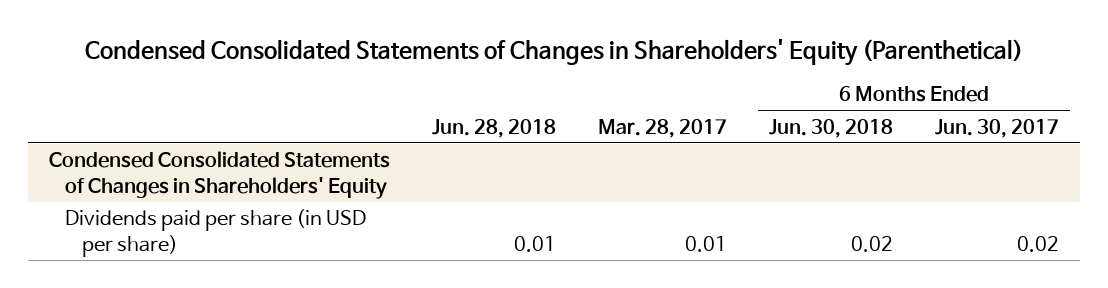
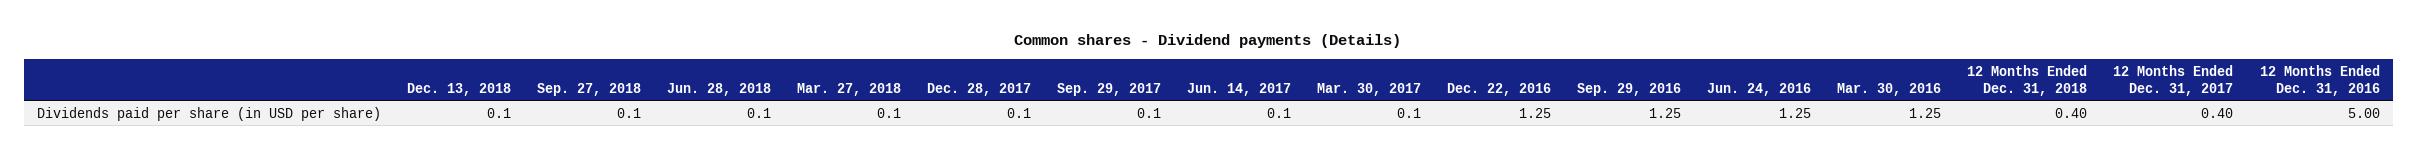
- Condensed Consolidated Statements of Changes in Shareholders' Equity (Parenthetical)
+ Common shares - Dividend payments (Details)
- | Jun. 28, 2018 | Mar. 28, 2017 | 6 Months Ended Jun. 30, 2018 | 6 Months Ended Jun. 30, 2017
+ | Dec. 13, 2018 | Sep. 27, 2018 | Jun. 28, 2018 | Mar. 27, 2018 | Dec. 28, 2017 | Sep. 29, 2017 | Jun. 14, 2017 | Mar. 30, 2017 | Dec. 22, 2016 | Sep. 29, 2016 | Jun. 24, 2016 | Mar. 30, 2016 | 12 Months Ended Dec. 31, 2018 | 12 Months Ended Dec. 31, 2017 | 12 Months Ended Dec. 31, 2016
- Condensed Consolidated Statements of Changes in Shareholders' Equity
- Dividends paid per share (in USD per share) | 0.01 | 0.01 | 0.02 | 0.02
+ Dividends paid per share (in USD per share) | 0.1 | 0.1 | 0.1 | 0.1 | 0.1 | 0.1 | 0.1 | 0.1 | 1.25 | 1.25 | 1.25 | 1.25 | 0.40 | 0.40 | 5.00

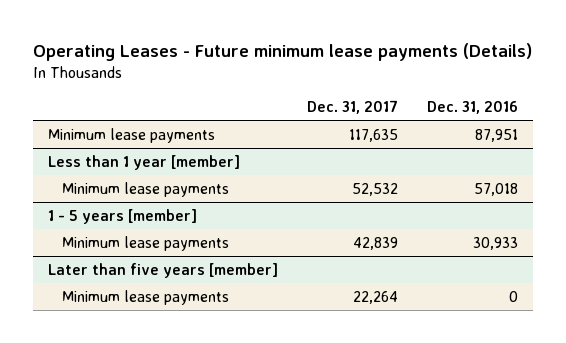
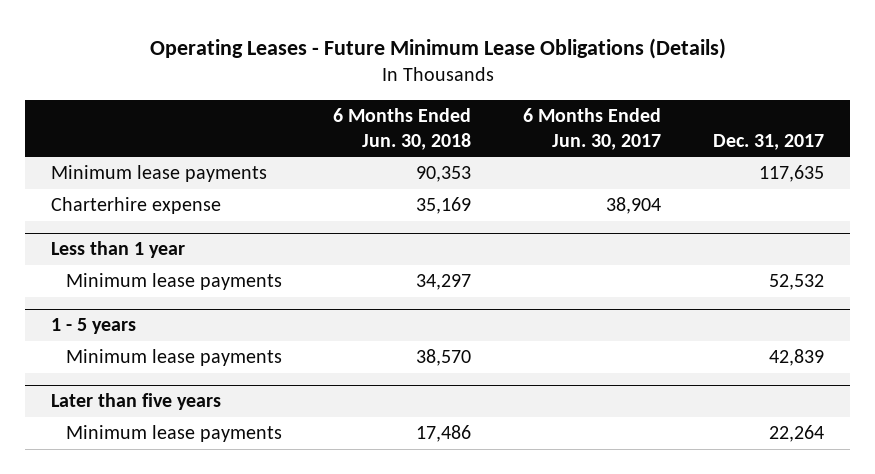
- Operating Leases - Future minimum lease payments (Details)
+ Operating Leases - Future Minimum Lease Obligations (Details)
- | Dec. 31, 2017 | Dec. 31, 2016
+ | 6 Months Ended Jun. 30, 2018 | 6 Months Ended Jun. 30, 2017 | Dec. 31, 2017
- Less than 1 year [member]
+ Charterhire expense | 35,169 | 38,904 |
+ Less than 1 year
- 1 - 5 years [member]
+ 1 - 5 years
- Later than five years [member]
+ Later than five years

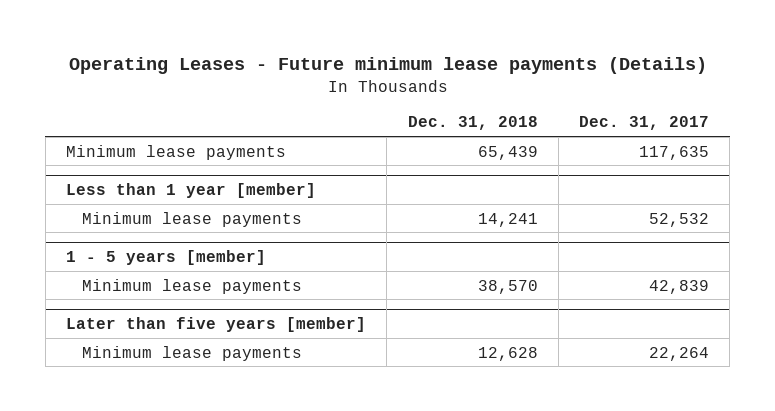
- Operating Leases - Future Minimum Lease Obligations (Details)
+ Operating Leases - Future minimum lease payments (Details)
- | 6 Months Ended Jun. 30, 2018 | 6 Months Ended Jun. 30, 2017 | Dec. 31, 2017
+ | Dec. 31, 2018 | Dec. 31, 2017
- Charterhire expense | 35,169 | 38,904 |
- Less than 1 year
+ Less than 1 year [member]
- 1 - 5 years
+ 1 - 5 years [member]
- Later than five years
+ Later than five years [member]

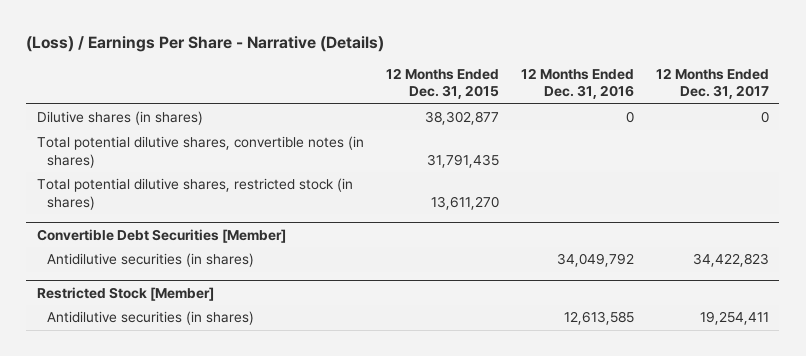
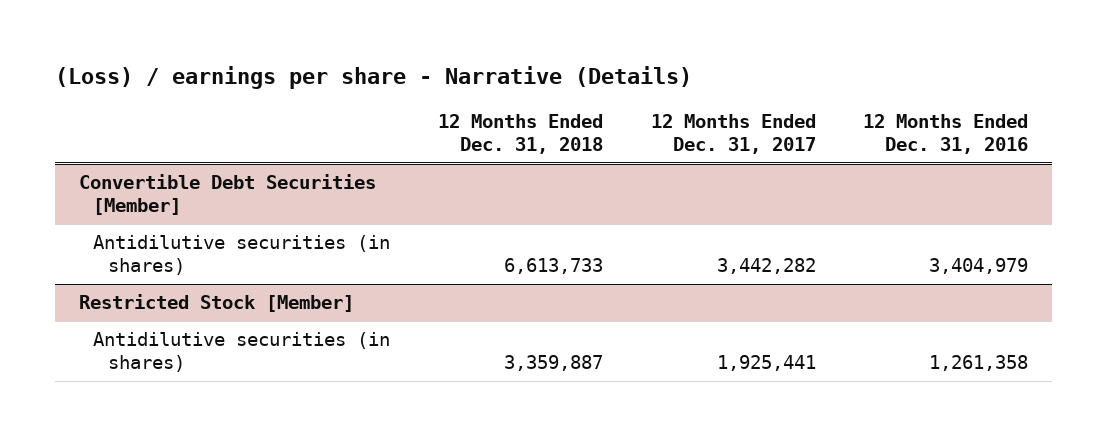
- (Loss) / Earnings Per Share - Narrative (Details)
+ (Loss) / earnings per share - Narrative (Details)
- | 12 Months Ended Dec. 31, 2015 | 12 Months Ended Dec. 31, 2016 | 12 Months Ended Dec. 31, 2017
+ | 12 Months Ended Dec. 31, 2018 | 12 Months Ended Dec. 31, 2017 | 12 Months Ended Dec. 31, 2016
- Dilutive shares (in shares) | 38,302,877 | 0 | 0
- Total potential dilutive shares, convertible notes (in shares) | 31,791,435 | |
- Total potential dilutive shares, restricted stock (in shares) | 13,611,270 | |
@ Convertible Debt Securities [Member]
- Antidilutive securities (in shares) | | 34,049,792 | 34,422,823
+ Antidilutive securities (in shares) | 6,613,733 | 3,442,282 | 3,404,979
@ Restricted Stock [Member]
- Antidilutive securities (in shares) | | 12,613,585 | 19,254,411
+ Antidilutive securities (in shares) | 3,359,887 | 1,925,441 | 1,261,358

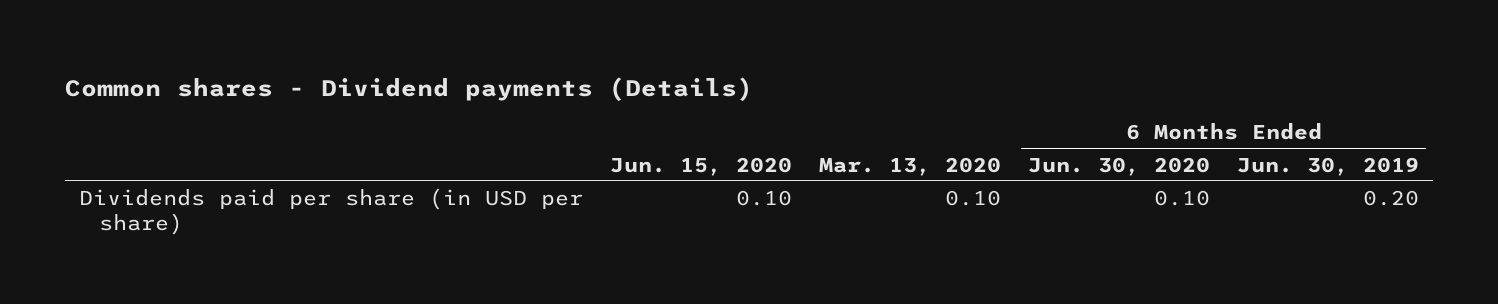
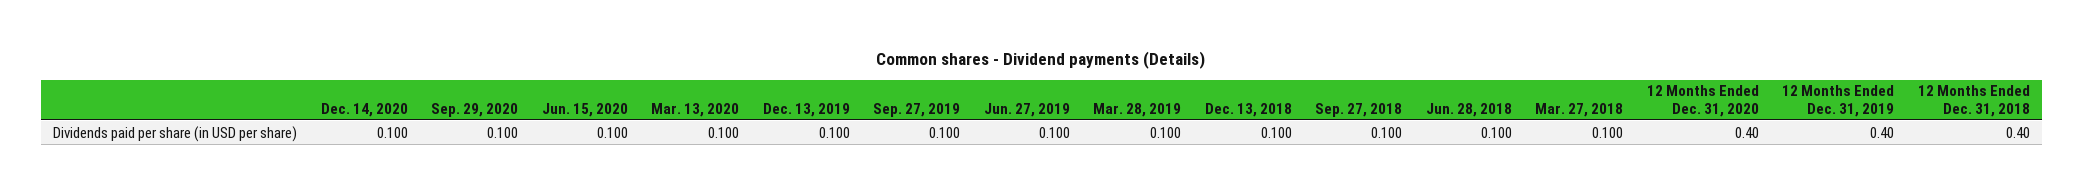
- | Jun. 15, 2020 | Mar. 13, 2020 | 6 Months Ended Jun. 30, 2020 | 6 Months Ended Jun. 30, 2019
+ | Dec. 14, 2020 | Sep. 29, 2020 | Jun. 15, 2020 | Mar. 13, 2020 | Dec. 13, 2019 | Sep. 27, 2019 | Jun. 27, 2019 | Mar. 28, 2019 | Dec. 13, 2018 | Sep. 27, 2018 | Jun. 28, 2018 | Mar. 27, 2018 | 12 Months Ended Dec. 31, 2020 | 12 Months Ended Dec. 31, 2019 | 12 Months Ended Dec. 31, 2018
- Dividends paid per share (in USD per share) | 0.10 | 0.10 | 0.10 | 0.20
+ Dividends paid per share (in USD per share) | 0.100 | 0.100 | 0.100 | 0.100 | 0.100 | 0.100 | 0.100 | 0.100 | 0.100 | 0.100 | 0.100 | 0.100 | 0.40 | 0.40 | 0.40

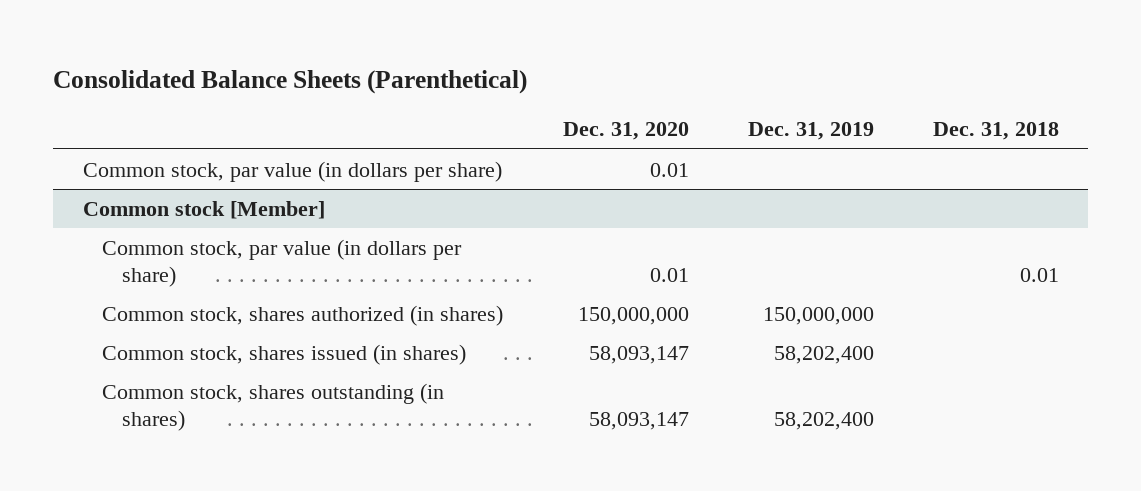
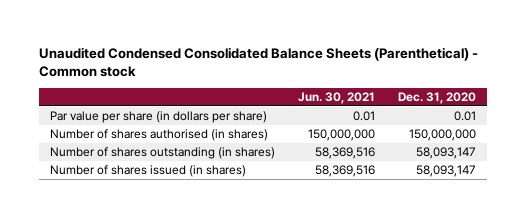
- Consolidated Balance Sheets (Parenthetical)
+ Unaudited Condensed Consolidated Balance Sheets (Parenthetical) - Common stock
- | Dec. 31, 2020 | Dec. 31, 2019 | Dec. 31, 2018
+ | Jun. 30, 2021 | Dec. 31, 2020
- Common stock, par value (in dollars per share) | 0.01 | |
- Common stock [Member]
- Common stock, par value (in dollars per share) | 0.01 | | 0.01
- Common stock, shares authorized (in shares) | 150,000,000 | 150,000,000 |
- Common stock, shares issued (in shares) | 58,093,147 | 58,202,400 |
- Common stock, shares outstanding (in shares) | 58,093,147 | 58,202,400 |
+ Par value per share (in dollars per share) | 0.01 | 0.01
+ Number of shares authorised (in shares) | 150,000,000 | 150,000,000
+ Number of shares outstanding (in shares) | 58,369,516 | 58,093,147
+ Number of shares issued (in shares) | 58,369,516 | 58,093,147

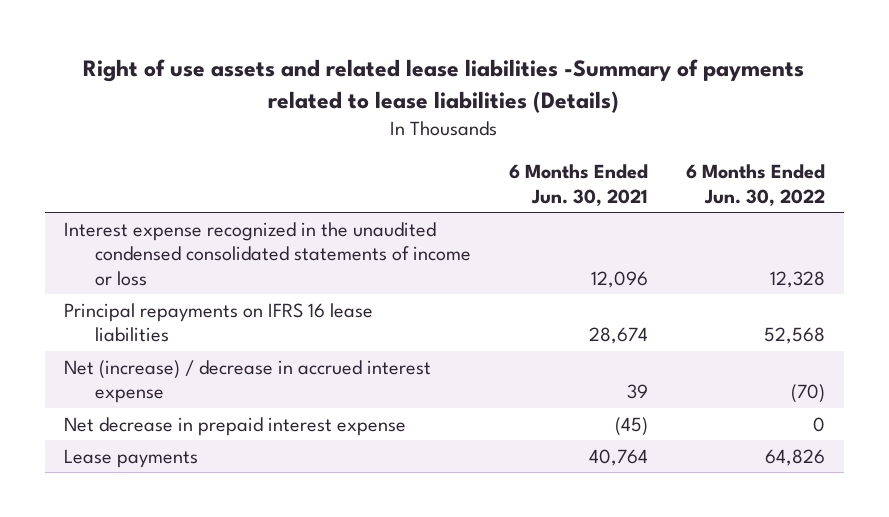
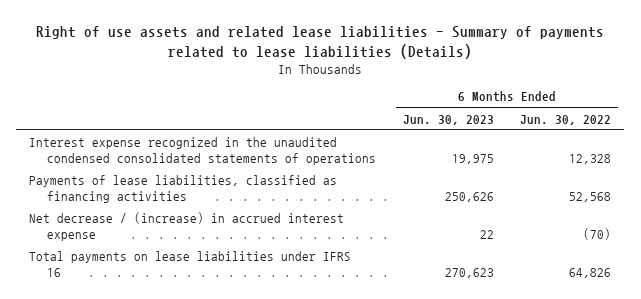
- Right of use assets and related lease liabilities -Summary of payments related to lease liabilities (Details)
+ Right of use assets and related lease liabilities - Summary of payments related to lease liabilities (Details)
- | 6 Months Ended Jun. 30, 2021 | 6 Months Ended Jun. 30, 2022
+ | 6 Months Ended Jun. 30, 2023 | 6 Months Ended Jun. 30, 2022
- Interest expense recognized in the unaudited condensed consolidated statements of income or loss | 12,096 | 12,328
- Principal repayments on IFRS 16 lease liabilities | 28,674 | 52,568
- Net (increase) / decrease in accrued interest expense | 39 | (70)
- Net decrease in prepaid interest expense | (45) | 0
- Lease payments | 40,764 | 64,826
+ Interest expense recognized in the unaudited condensed consolidated statements of operations | 19,975 | 12,328
+ Payments of lease liabilities, classified as financing activities | 250,626 | 52,568
+ Net decrease / (increase) in accrued interest expense | 22 | (70)
+ Total payments on lease liabilities under IFRS 16 | 270,623 | 64,826

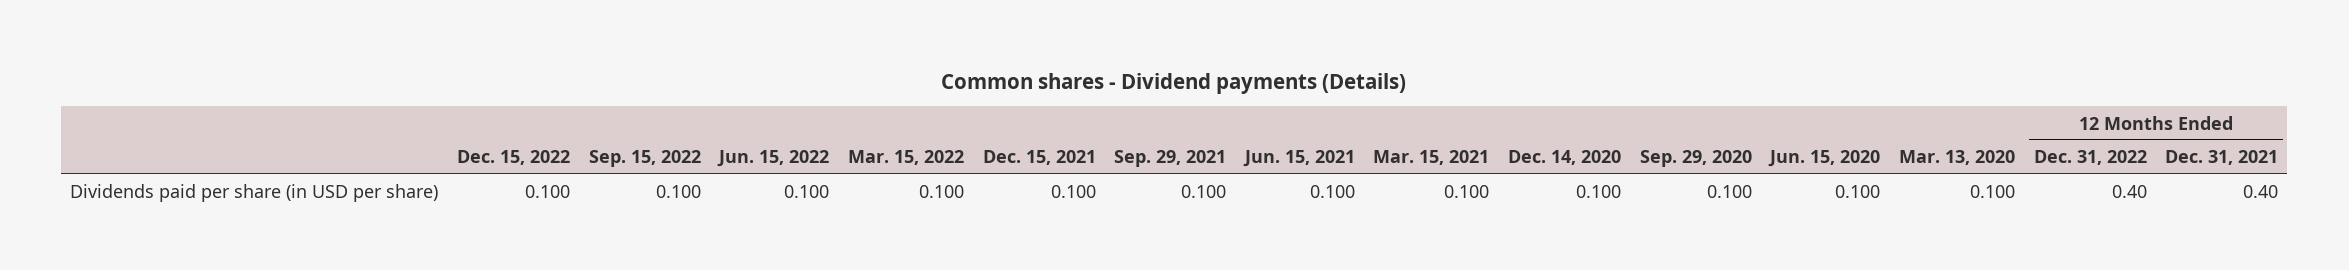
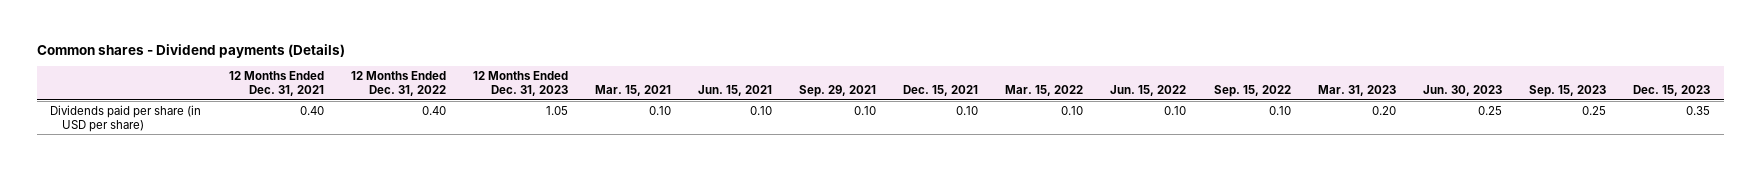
- | Dec. 15, 2022 | Sep. 15, 2022 | Jun. 15, 2022 | Mar. 15, 2022 | Dec. 15, 2021 | Sep. 29, 2021 | Jun. 15, 2021 | Mar. 15, 2021 | Dec. 14, 2020 | Sep. 29, 2020 | Jun. 15, 2020 | Mar. 13, 2020 | 12 Months Ended Dec. 31, 2022 | 12 Months Ended Dec. 31, 2021
+ | 12 Months Ended Dec. 31, 2021 | 12 Months Ended Dec. 31, 2022 | 12 Months Ended Dec. 31, 2023 | Mar. 15, 2021 | Jun. 15, 2021 | Sep. 29, 2021 | Dec. 15, 2021 | Mar. 15, 2022 | Jun. 15, 2022 | Sep. 15, 2022 | Mar. 31, 2023 | Jun. 30, 2023 | Sep. 15, 2023 | Dec. 15, 2023
- Dividends paid per share (in USD per share) | 0.100 | 0.100 | 0.100 | 0.100 | 0.100 | 0.100 | 0.100 | 0.100 | 0.100 | 0.100 | 0.100 | 0.100 | 0.40 | 0.40
+ Dividends paid per share (in USD per share) | 0.40 | 0.40 | 1.05 | 0.10 | 0.10 | 0.10 | 0.10 | 0.10 | 0.10 | 0.10 | 0.20 | 0.25 | 0.25 | 0.35

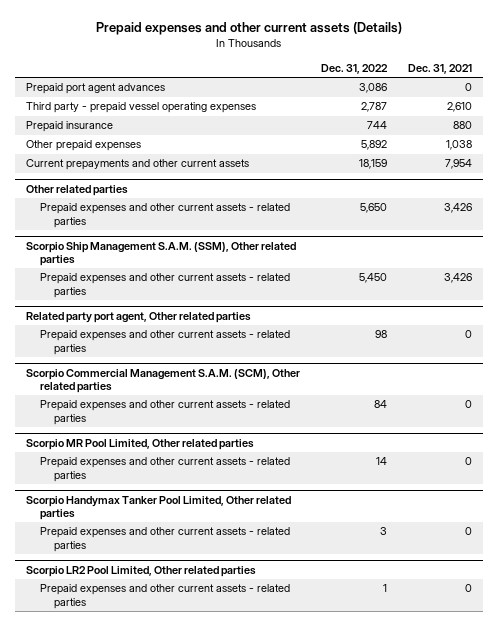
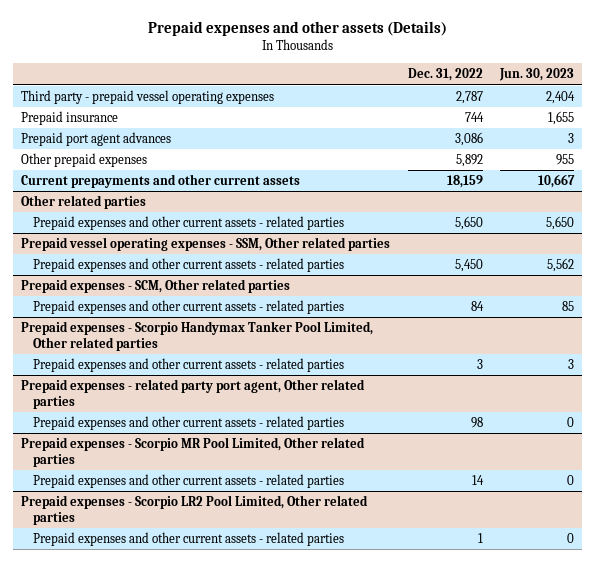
- Prepaid expenses and other current assets (Details)
+ Prepaid expenses and other assets (Details)
- | Dec. 31, 2022 | Dec. 31, 2021
+ | Dec. 31, 2022 | Jun. 30, 2023
moved down: Prepaid port agent advances | 3,086 | 3
- Scorpio Ship Management S.A.M. (SSM), Other related parties
+ Prepaid vessel operating expenses - SSM, Other related parties
- Related party port agent, Other related parties
- Prepaid expenses and other current assets - related parties | 98 | 0
- Scorpio Commercial Management S.A.M. (SCM), Other related parties
+ Prepaid expenses - SCM, Other related parties
- Scorpio MR Pool Limited, Other related parties
- Prepaid expenses and other current assets - related parties | 14 | 0
- Scorpio Handymax Tanker Pool Limited, Other related parties
+ Prepaid expenses - Scorpio Handymax Tanker Pool Limited, Other related parties
- Scorpio LR2 Pool Limited, Other related parties
+ Prepaid expenses - related party port agent, Other related parties
+ Prepaid expenses and other current assets - related parties | 98 | 0
+ Prepaid expenses - Scorpio MR Pool Limited, Other related parties
+ Prepaid expenses and other current assets - related parties | 14 | 0
+ Prepaid expenses - Scorpio LR2 Pool Limited, Other related parties

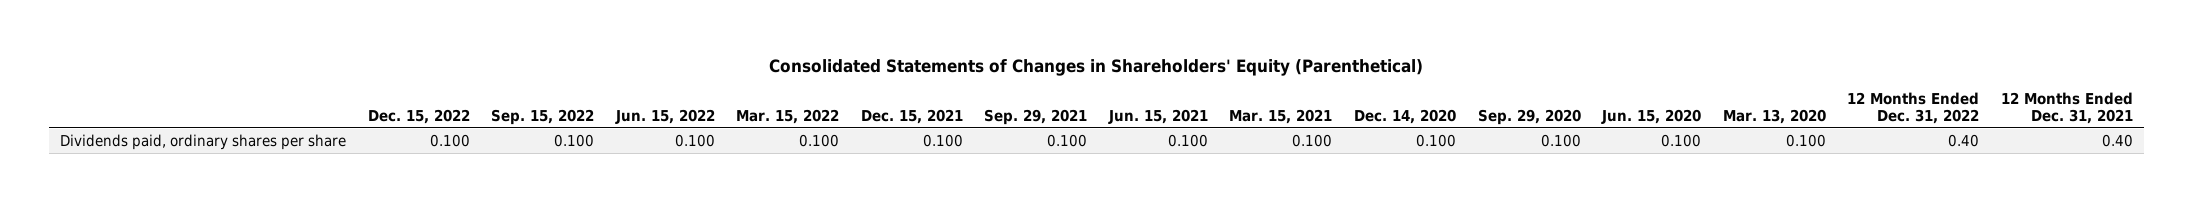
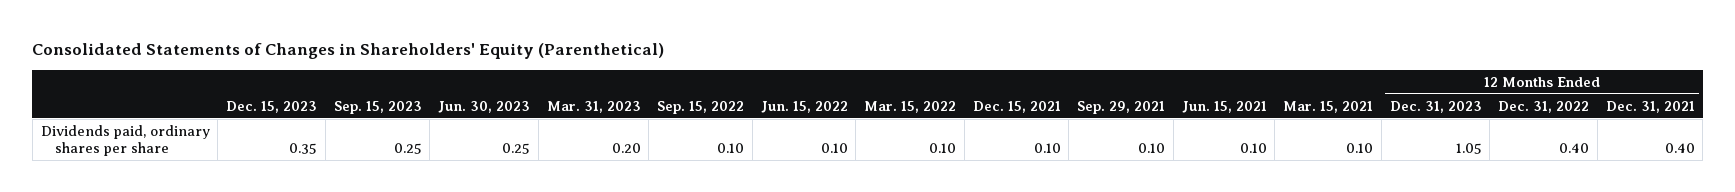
- | Dec. 15, 2022 | Sep. 15, 2022 | Jun. 15, 2022 | Mar. 15, 2022 | Dec. 15, 2021 | Sep. 29, 2021 | Jun. 15, 2021 | Mar. 15, 2021 | Dec. 14, 2020 | Sep. 29, 2020 | Jun. 15, 2020 | Mar. 13, 2020 | 12 Months Ended Dec. 31, 2022 | 12 Months Ended Dec. 31, 2021
+ | Dec. 15, 2023 | Sep. 15, 2023 | Jun. 30, 2023 | Mar. 31, 2023 | Sep. 15, 2022 | Jun. 15, 2022 | Mar. 15, 2022 | Dec. 15, 2021 | Sep. 29, 2021 | Jun. 15, 2021 | Mar. 15, 2021 | 12 Months Ended Dec. 31, 2023 | 12 Months Ended Dec. 31, 2022 | 12 Months Ended Dec. 31, 2021
- Dividends paid, ordinary shares per share | 0.100 | 0.100 | 0.100 | 0.100 | 0.100 | 0.100 | 0.100 | 0.100 | 0.100 | 0.100 | 0.100 | 0.100 | 0.40 | 0.40
+ Dividends paid, ordinary shares per share | 0.35 | 0.25 | 0.25 | 0.20 | 0.10 | 0.10 | 0.10 | 0.10 | 0.10 | 0.10 | 0.10 | 1.05 | 0.40 | 0.40

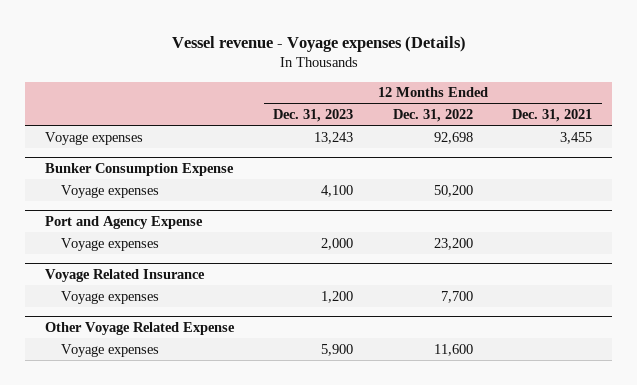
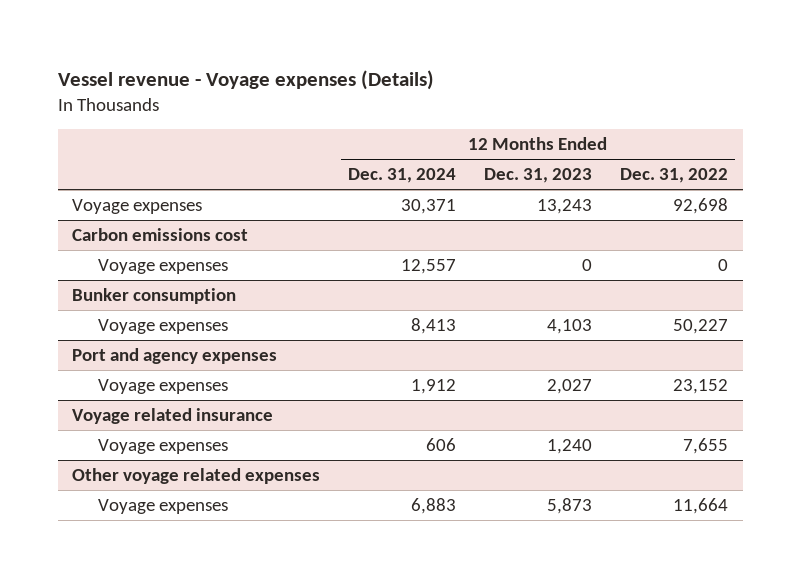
- | 12 Months Ended Dec. 31, 2023 | 12 Months Ended Dec. 31, 2022 | 12 Months Ended Dec. 31, 2021
+ | 12 Months Ended Dec. 31, 2024 | 12 Months Ended Dec. 31, 2023 | 12 Months Ended Dec. 31, 2022
- Bunker Consumption Expense
- Voyage expenses | 4,100 | 50,200 |
- Port and Agency Expense
- Voyage expenses | 2,000 | 23,200 |
- Voyage Related Insurance
- Voyage expenses | 1,200 | 7,700 |
- Other Voyage Related Expense
- Voyage expenses | 5,900 | 11,600 |
+ Carbon emissions cost
+ Voyage expenses | 12,557 | 0 | 0
+ Bunker consumption
+ Voyage expenses | 8,413 | 4,103 | 50,227
+ Port and agency expenses
+ Voyage expenses | 1,912 | 2,027 | 23,152
+ Voyage related insurance
+ Voyage expenses | 606 | 1,240 | 7,655
+ Other voyage related expenses
+ Voyage expenses | 6,883 | 5,873 | 11,664

